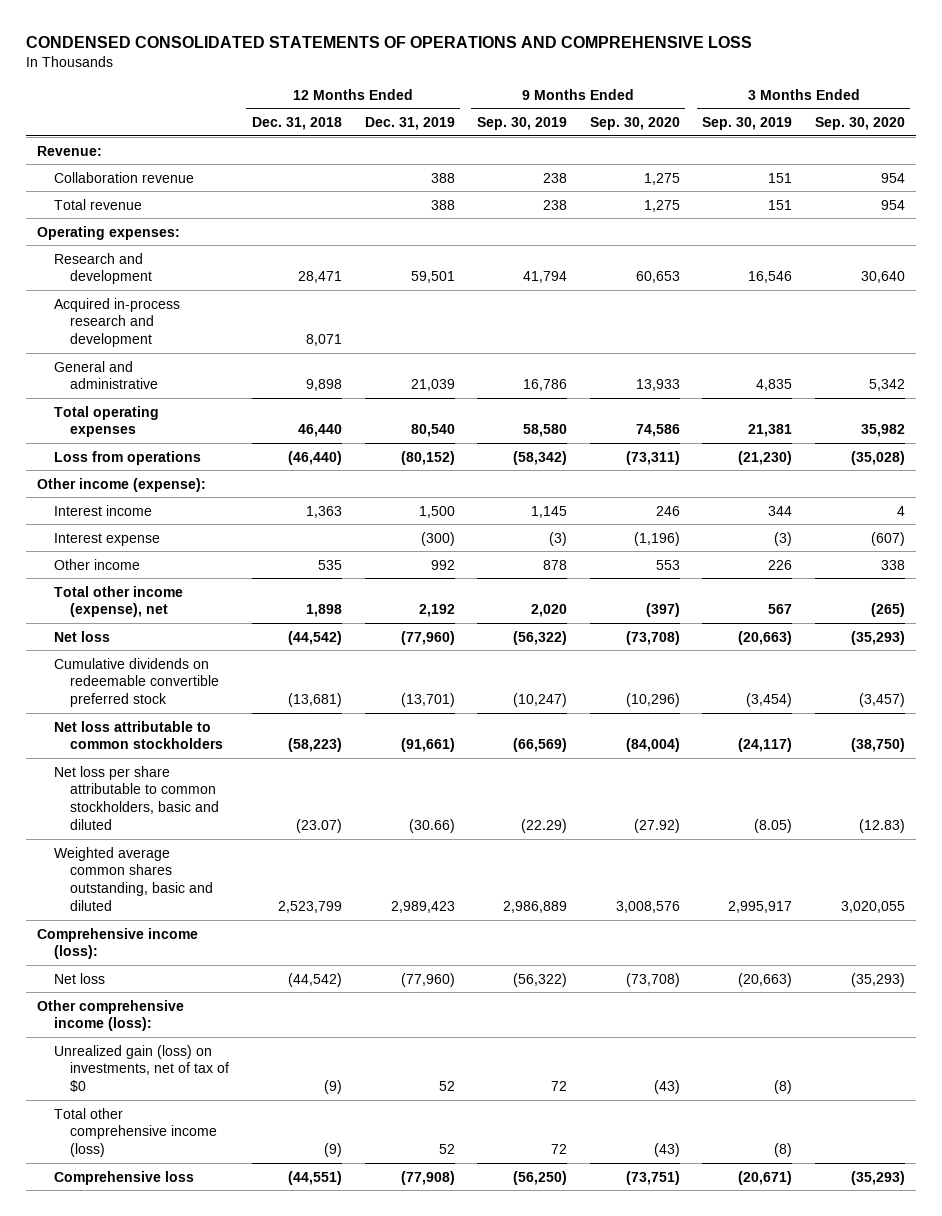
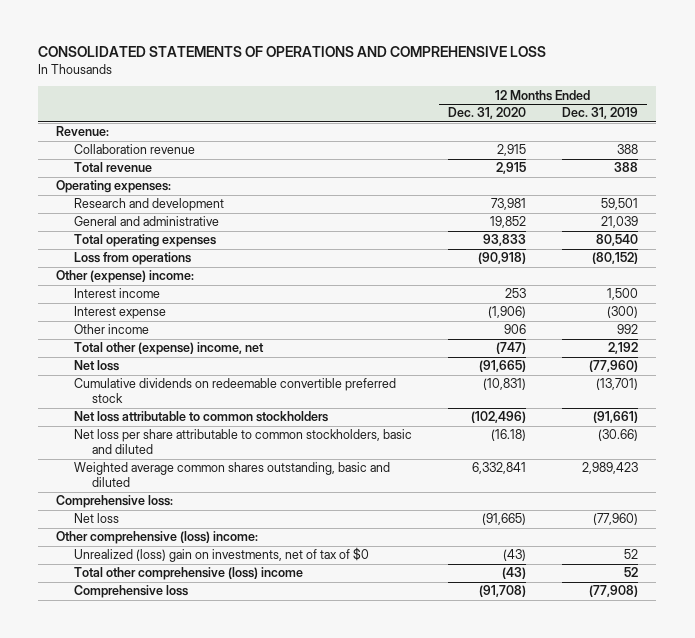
- CONDENSED CONSOLIDATED STATEMENTS OF OPERATIONS AND COMPREHENSIVE LOSS
+ CONSOLIDATED STATEMENTS OF OPERATIONS AND COMPREHENSIVE LOSS
- | 12 Months Ended Dec. 31, 2018 | 12 Months Ended Dec. 31, 2019 | 9 Months Ended Sep. 30, 2019 | 9 Months Ended Sep. 30, 2020 | 3 Months Ended Sep. 30, 2019 | 3 Months Ended Sep. 30, 2020
+ | 12 Months Ended Dec. 31, 2020 | 12 Months Ended Dec. 31, 2019
- Acquired in-process research and development | 8,071 | | | | |
- Other income (expense):
+ Other (expense) income:
- Total other income (expense), net | 1,898 | 2,192 | 2,020 | (397) | 567 | (265)
+ Total other (expense) income, net | (747) | 2,192
- Comprehensive income (loss):
+ Comprehensive loss:
- Other comprehensive income (loss):
- Unrealized gain (loss) on investments, net of tax of $0 | (9) | 52 | 72 | (43) | (8) |
- Total other comprehensive income (loss) | (9) | 52 | 72 | (43) | (8) |
+ Other comprehensive (loss) income:
+ Unrealized (loss) gain on investments, net of tax of $0 | (43) | 52
+ Total other comprehensive (loss) income | (43) | 52

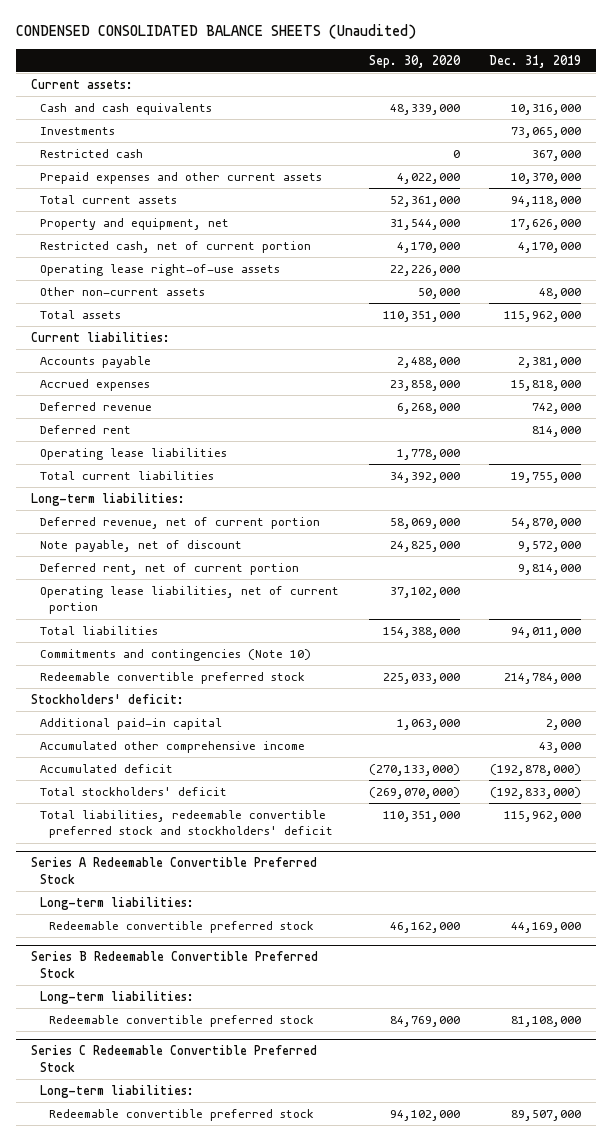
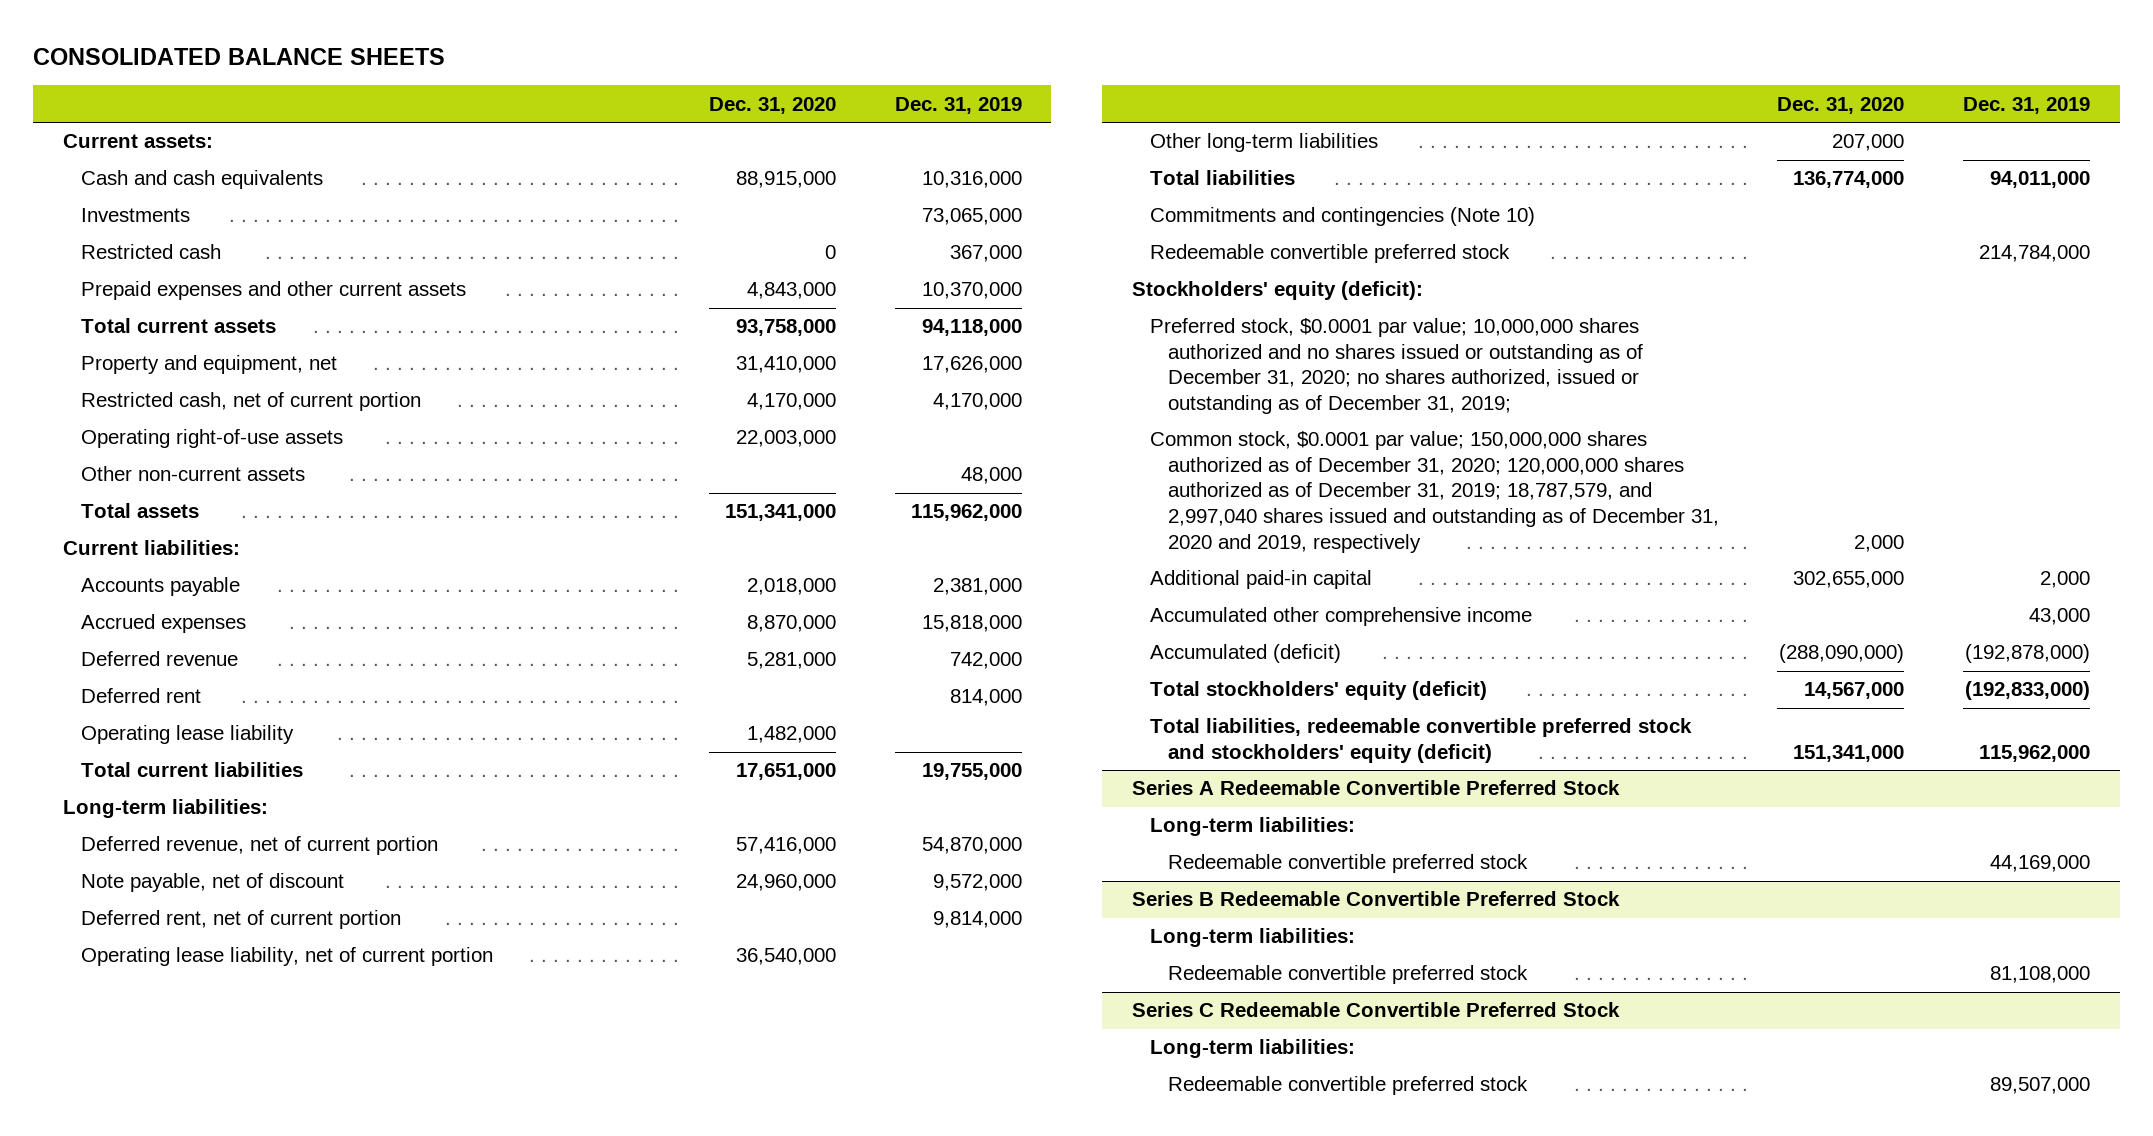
- CONDENSED CONSOLIDATED BALANCE SHEETS (Unaudited)
+ CONSOLIDATED BALANCE SHEETS
- | Sep. 30, 2020 | Dec. 31, 2019
+ | Dec. 31, 2020 | Dec. 31, 2019
- Operating lease right-of-use assets | 22,226,000 |
+ Operating right-of-use assets | 22,003,000 |
- Operating lease liabilities | 1,778,000 |
+ Operating lease liability | 1,482,000 |
- Operating lease liabilities, net of current portion | 37,102,000 |
+ Operating lease liability, net of current portion | 36,540,000 |
+ Other long-term liabilities | 207,000 |
- Stockholders' deficit:
+ Stockholders' equity (deficit):
+ Preferred stock, $0.0001 par value; 10,000,000 shares authorized and no shares issued or outstanding as of December 31, 2020; no shares authorized, issued or outstanding as of December 31, 2019;
+ Common stock, $0.0001 par value; 150,000,000 shares authorized as of December 31, 2020; 120,000,000 shares authorized as of December 31, 2019; 18,787,579, and 2,997,040 shares issued and outstanding as of December 31, 2020 and 2019, respectively | 2,000 |
- Accumulated deficit | (270,133,000) | (192,878,000)
- Total stockholders' deficit | (269,070,000) | (192,833,000)
- Total liabilities, redeemable convertible preferred stock and stockholders' deficit | 110,351,000 | 115,962,000
+ Accumulated (deficit) | (288,090,000) | (192,878,000)
+ Total stockholders' equity (deficit) | 14,567,000 | (192,833,000)
+ Total liabilities, redeemable convertible preferred stock and stockholders' equity (deficit) | 151,341,000 | 115,962,000

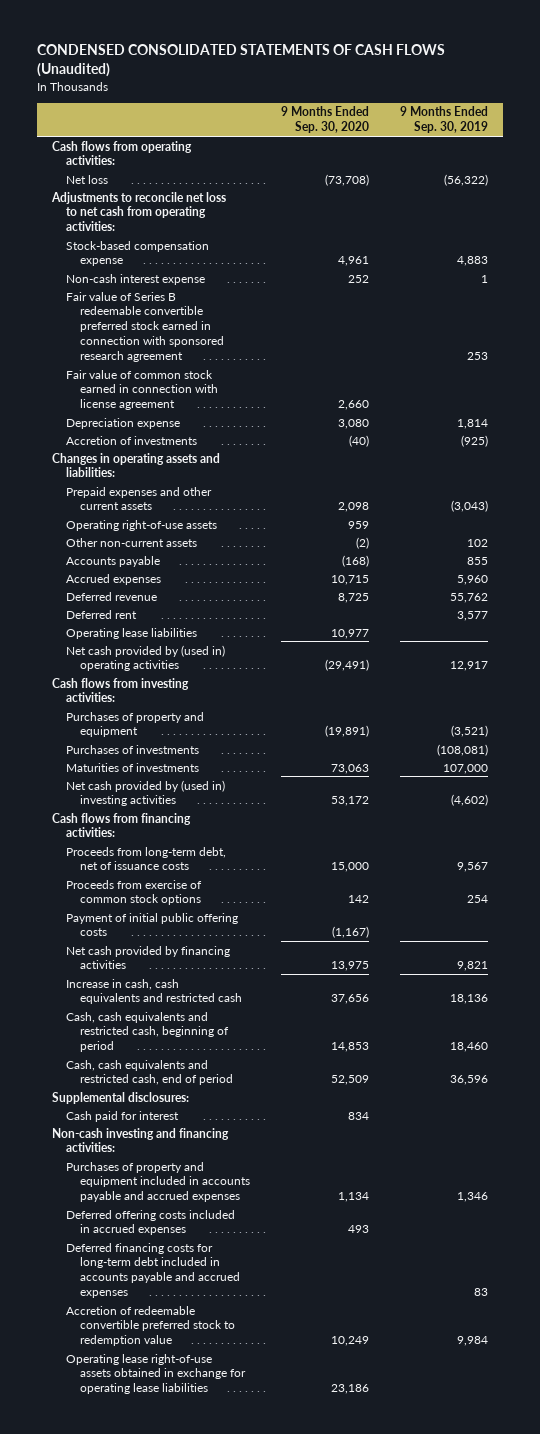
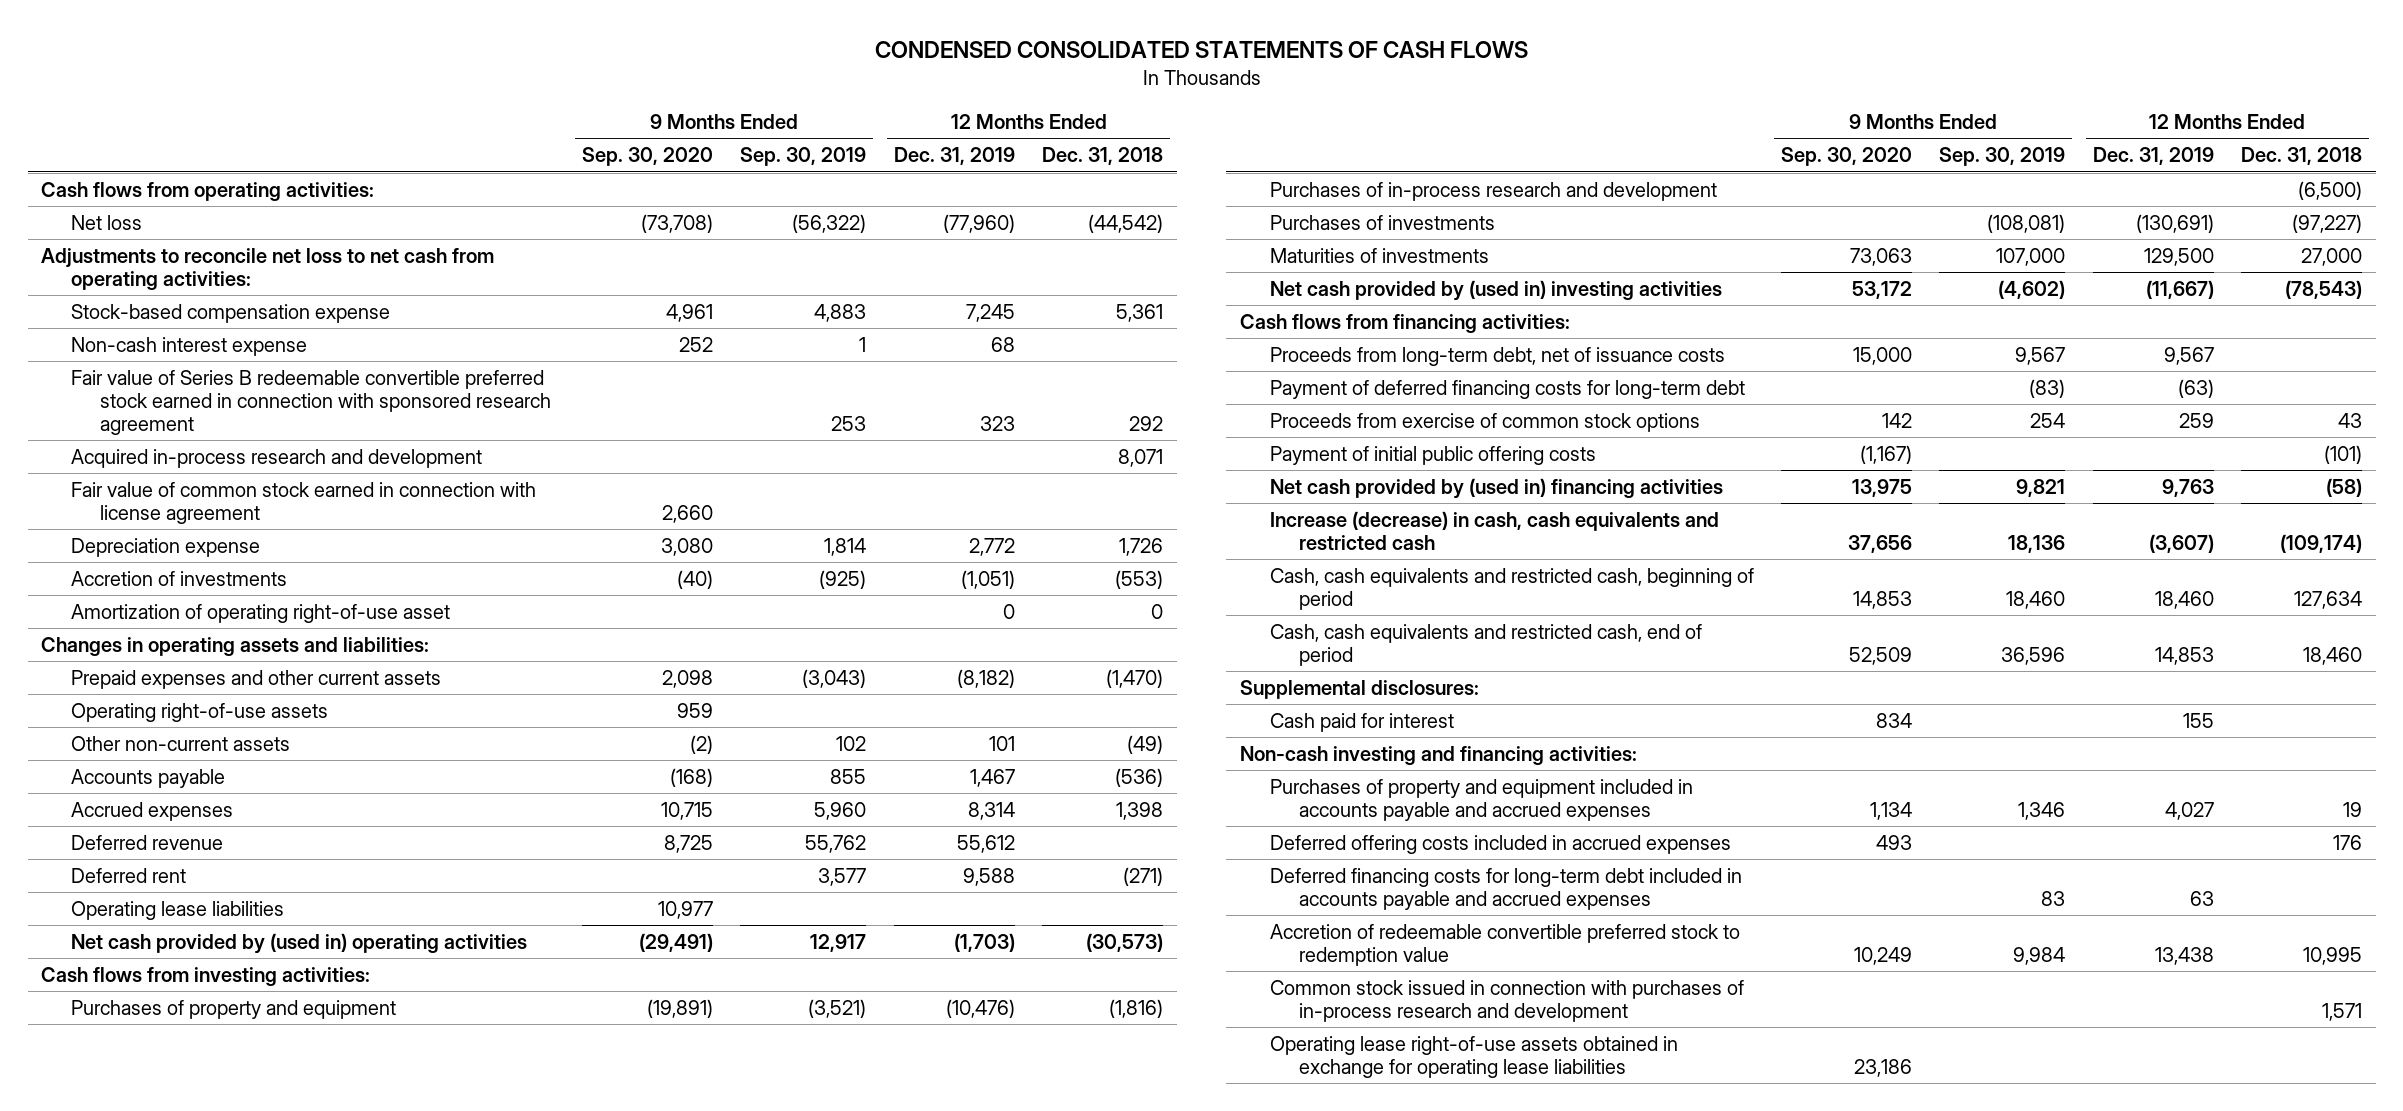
- CONDENSED CONSOLIDATED STATEMENTS OF CASH FLOWS (Unaudited)
+ CONDENSED CONSOLIDATED STATEMENTS OF CASH FLOWS
- | 9 Months Ended Sep. 30, 2020 | 9 Months Ended Sep. 30, 2019
+ | 9 Months Ended Sep. 30, 2020 | 9 Months Ended Sep. 30, 2019 | 12 Months Ended Dec. 31, 2019 | 12 Months Ended Dec. 31, 2018
+ Acquired in-process research and development | | | | 8,071
+ Amortization of operating right-of-use asset | | | 0 | 0
+ Purchases of in-process research and development | | | | (6,500)
+ Payment of deferred financing costs for long-term debt | | (83) | (63) |
- Net cash provided by financing activities | 13,975 | 9,821
- Increase in cash, cash equivalents and restricted cash | 37,656 | 18,136
+ Net cash provided by (used in) financing activities | 13,975 | 9,821 | 9,763 | (58)
+ Increase (decrease) in cash, cash equivalents and restricted cash | 37,656 | 18,136 | (3,607) | (109,174)
+ Common stock issued in connection with purchases of in-process research and development | | | | 1,571

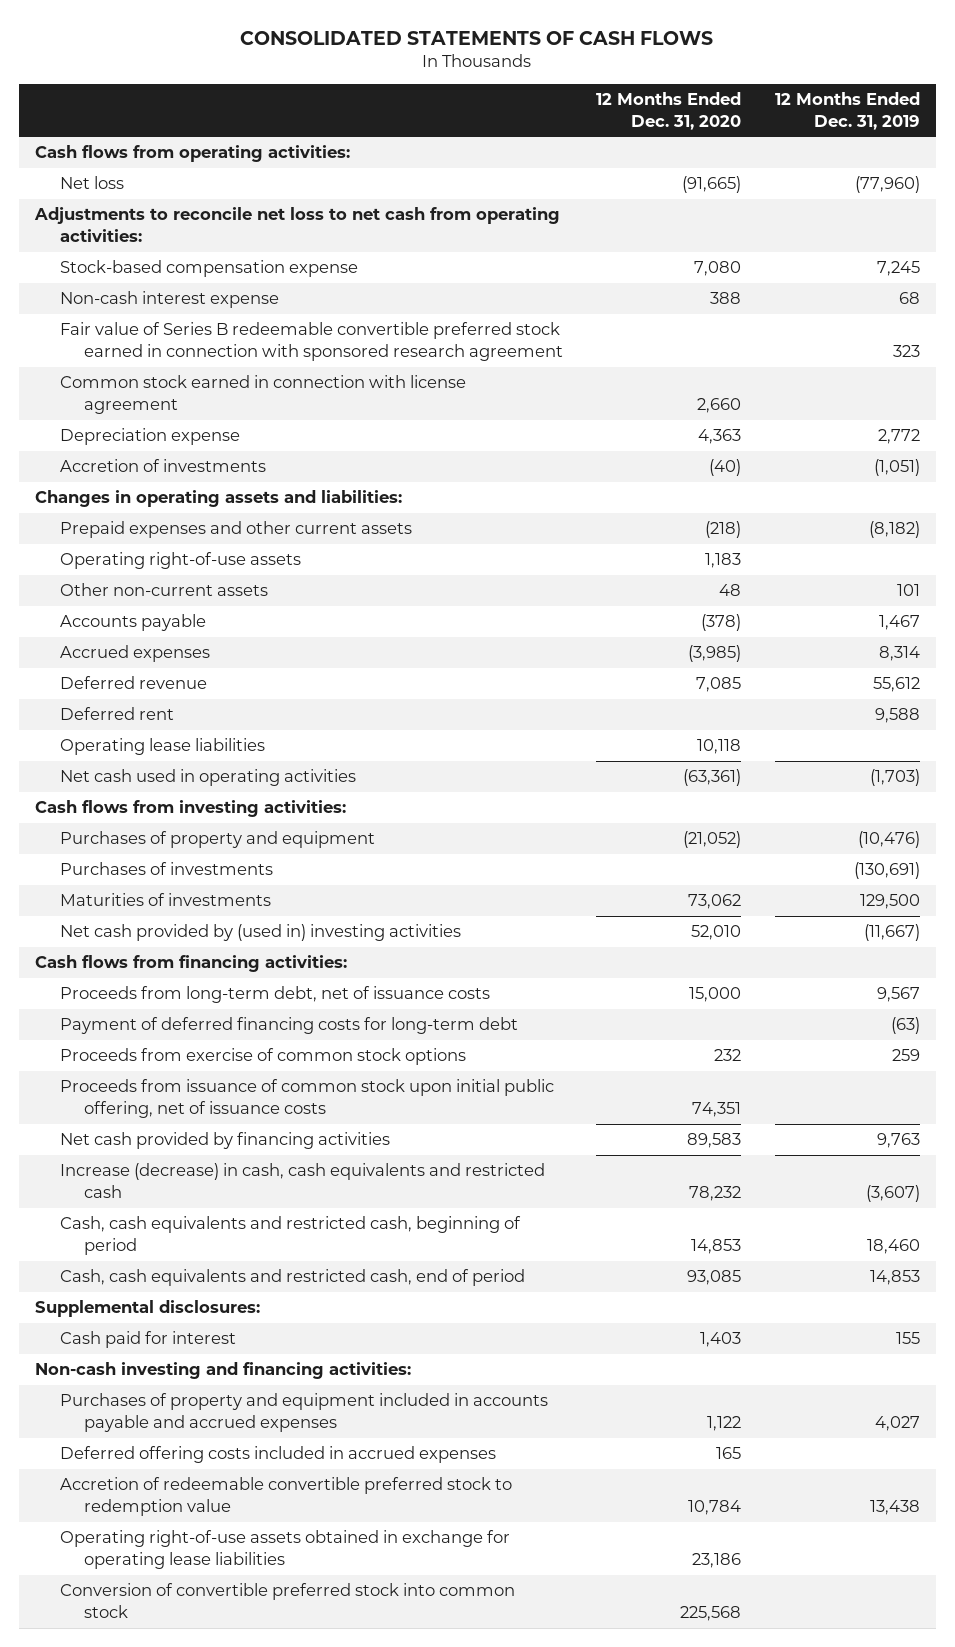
- CONDENSED CONSOLIDATED STATEMENTS OF CASH FLOWS
+ CONSOLIDATED STATEMENTS OF CASH FLOWS
- | 9 Months Ended Sep. 30, 2020 | 9 Months Ended Sep. 30, 2019 | 12 Months Ended Dec. 31, 2019 | 12 Months Ended Dec. 31, 2018
+ | 12 Months Ended Dec. 31, 2020 | 12 Months Ended Dec. 31, 2019
- Acquired in-process research and development | | | | 8,071
- Fair value of common stock earned in connection with license agreement | 2,660 | | |
+ Common stock earned in connection with license agreement | 2,660 |
- Amortization of operating right-of-use asset | | | 0 | 0
- Net cash provided by (used in) operating activities | (29,491) | 12,917 | (1,703) | (30,573)
+ Net cash used in operating activities | (63,361) | (1,703)
- Purchases of in-process research and development | | | | (6,500)
- Payment of initial public offering costs | (1,167) | | | (101)
- Net cash provided by (used in) financing activities | 13,975 | 9,821 | 9,763 | (58)
+ Proceeds from issuance of common stock upon initial public offering, net of issuance costs | 74,351 |
+ Net cash provided by financing activities | 89,583 | 9,763
- Deferred financing costs for long-term debt included in accounts payable and accrued expenses | | 83 | 63 |
- Common stock issued in connection with purchases of in-process research and development | | | | 1,571
- Operating lease right-of-use assets obtained in exchange for operating lease liabilities | 23,186 | | |
+ Operating right-of-use assets obtained in exchange for operating lease liabilities | 23,186 |
+ Conversion of convertible preferred stock into common stock | 225,568 |

